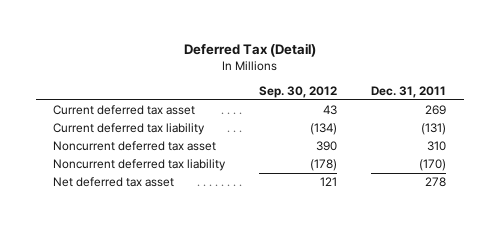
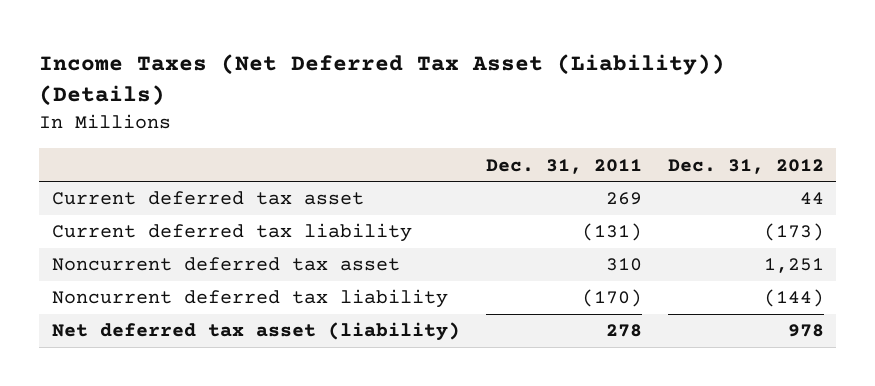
- Deferred Tax (Detail)
+ Income Taxes (Net Deferred Tax Asset (Liability)) (Details)
- | Sep. 30, 2012 | Dec. 31, 2011
+ | Dec. 31, 2011 | Dec. 31, 2012
- Net deferred tax asset | 121 | 278
+ Net deferred tax asset (liability) | 278 | 978

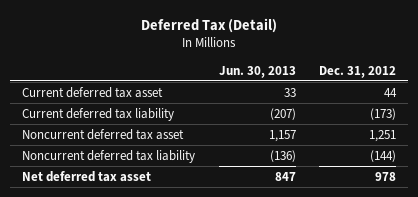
- Income Taxes (Net Deferred Tax Asset (Liability)) (Details)
+ Deferred Tax (Detail)
- | Dec. 31, 2011 | Dec. 31, 2012
+ | Jun. 30, 2013 | Dec. 31, 2012
- Net deferred tax asset (liability) | 278 | 978
+ Net deferred tax asset | 847 | 978

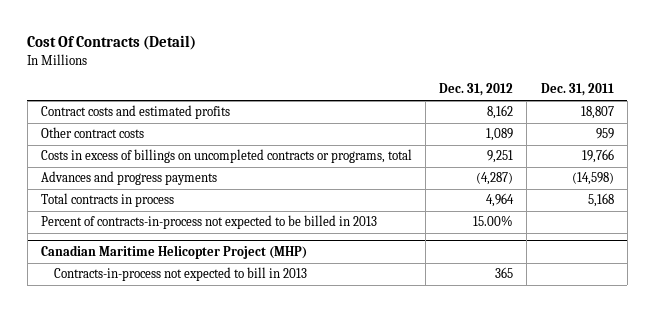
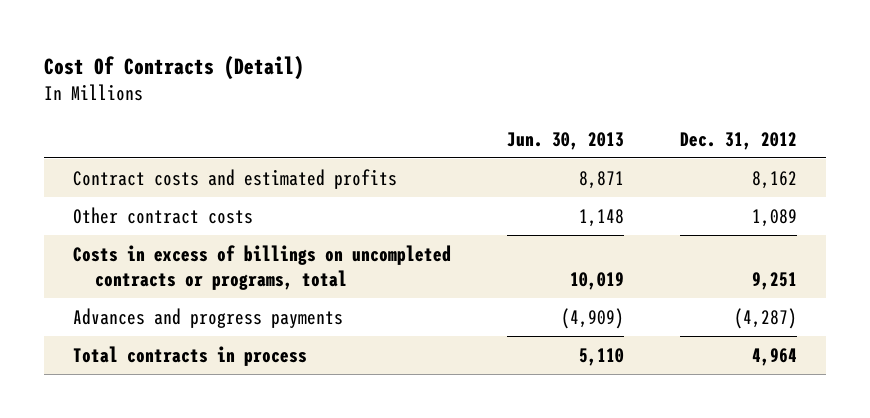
- | Dec. 31, 2012 | Dec. 31, 2011
+ | Jun. 30, 2013 | Dec. 31, 2012
- Percent of contracts-in-process not expected to be billed in 2013 | 15.00% |
- Canadian Maritime Helicopter Project (MHP)
- Contracts-in-process not expected to bill in 2013 | 365 |

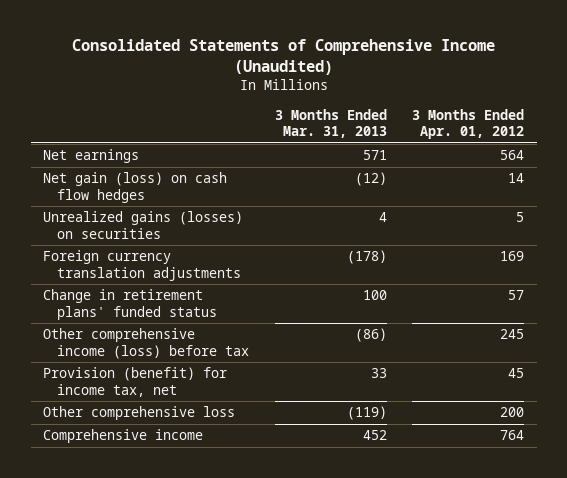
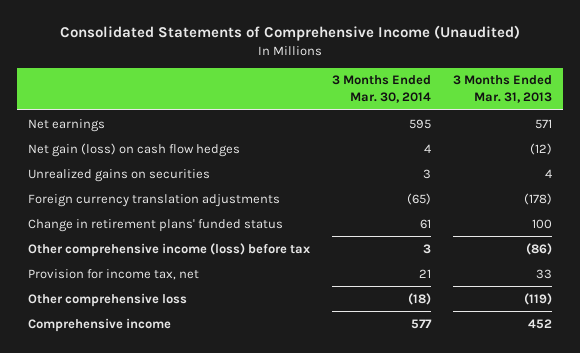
- | 3 Months Ended Mar. 31, 2013 | 3 Months Ended Apr. 01, 2012
+ | 3 Months Ended Mar. 30, 2014 | 3 Months Ended Mar. 31, 2013
- Unrealized gains (losses) on securities | 4 | 5
+ Unrealized gains on securities | 3 | 4
- Provision (benefit) for income tax, net | 33 | 45
+ Provision for income tax, net | 21 | 33

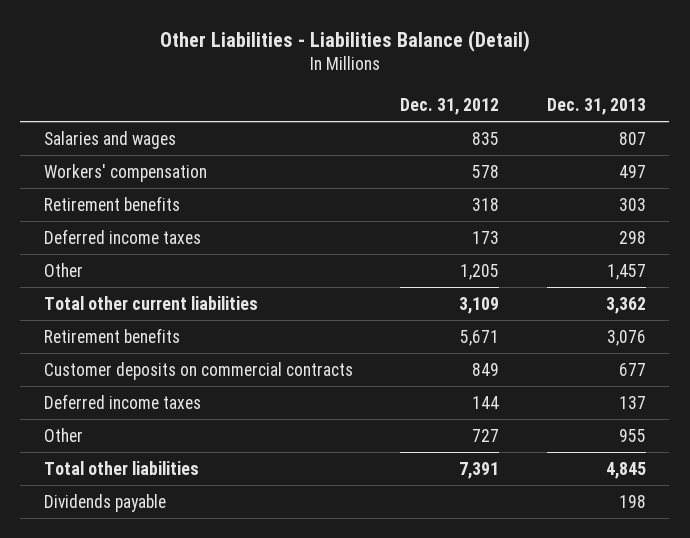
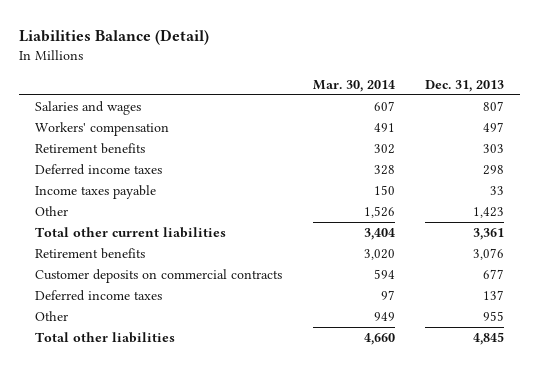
- Other Liabilities - Liabilities Balance (Detail)
+ Liabilities Balance (Detail)
- | Dec. 31, 2012 | Dec. 31, 2013
+ | Mar. 30, 2014 | Dec. 31, 2013
- Other | 1,205 | 1,457
- Total other current liabilities | 3,109 | 3,362
+ Income taxes payable | 150 | 33
+ Other | 1,526 | 1,423
+ Total other current liabilities | 3,404 | 3,361
- Dividends payable | | 198

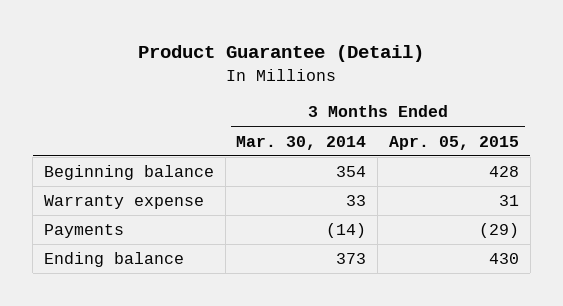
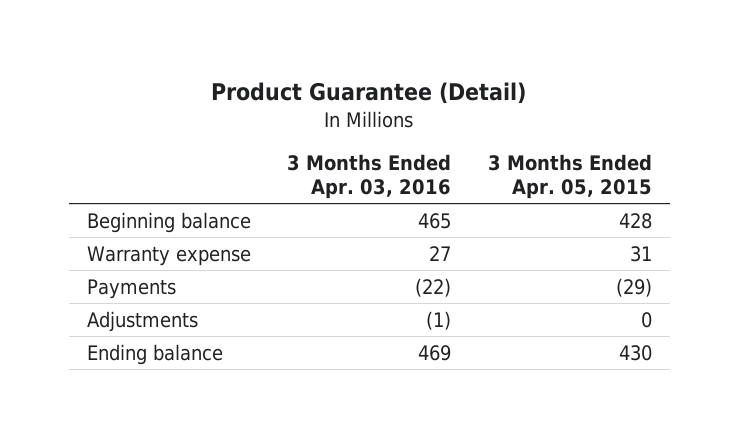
- | 3 Months Ended Mar. 30, 2014 | 3 Months Ended Apr. 05, 2015
+ | 3 Months Ended Apr. 03, 2016 | 3 Months Ended Apr. 05, 2015
+ Adjustments | (1) | 0

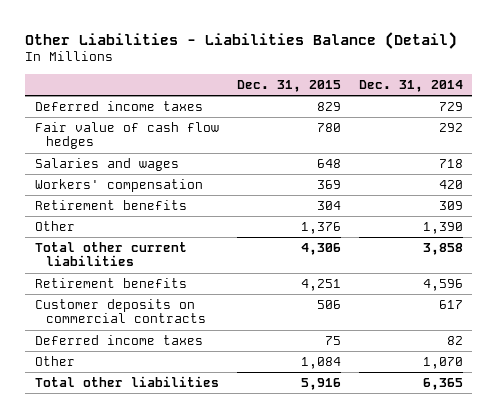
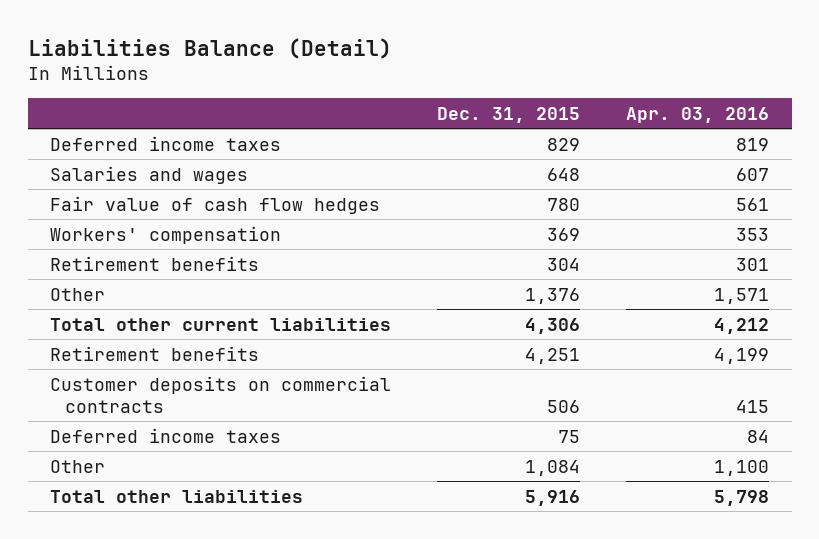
- Other Liabilities - Liabilities Balance (Detail)
+ Liabilities Balance (Detail)
- | Dec. 31, 2015 | Dec. 31, 2014
+ | Dec. 31, 2015 | Apr. 03, 2016
moved down: Fair value of cash flow hedges | 780 | 561

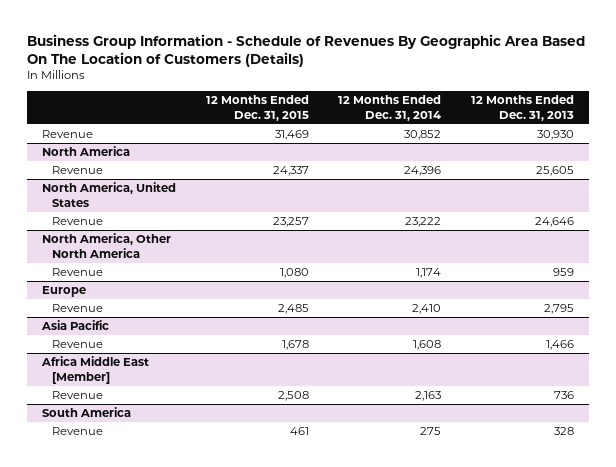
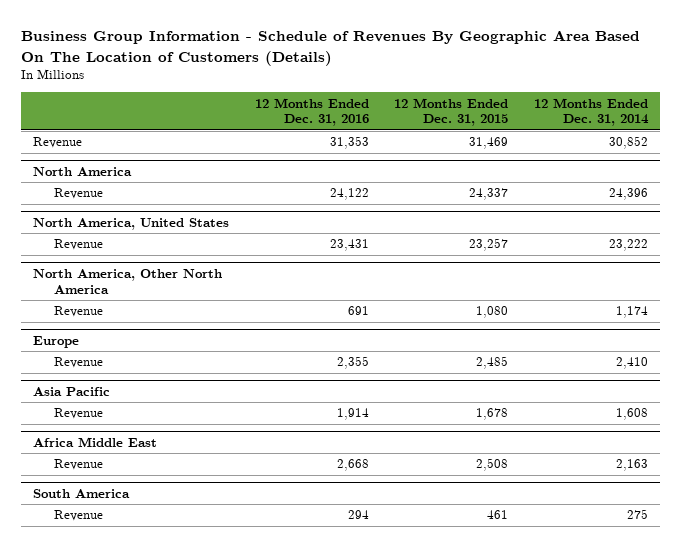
- | 12 Months Ended Dec. 31, 2015 | 12 Months Ended Dec. 31, 2014 | 12 Months Ended Dec. 31, 2013
+ | 12 Months Ended Dec. 31, 2016 | 12 Months Ended Dec. 31, 2015 | 12 Months Ended Dec. 31, 2014
- Africa Middle East [Member]
+ Africa Middle East

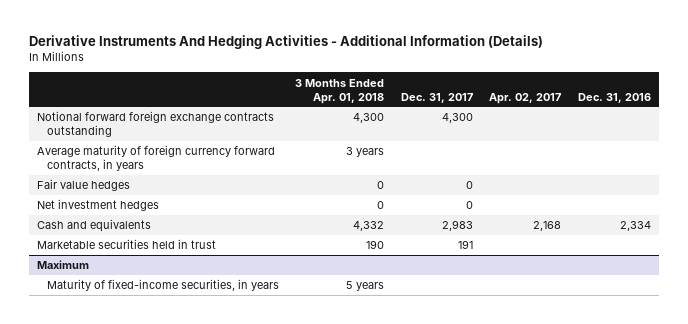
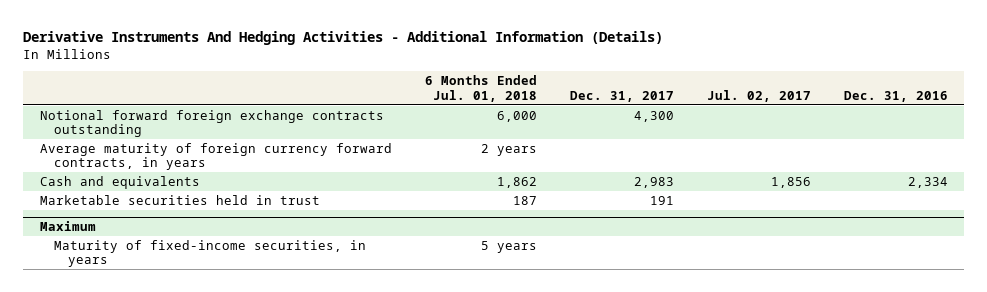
- | 3 Months Ended Apr. 01, 2018 | Dec. 31, 2017 | Apr. 02, 2017 | Dec. 31, 2016
+ | 6 Months Ended Jul. 01, 2018 | Dec. 31, 2017 | Jul. 02, 2017 | Dec. 31, 2016
- Fair value hedges | 0 | 0 | |
- Net investment hedges | 0 | 0 | |

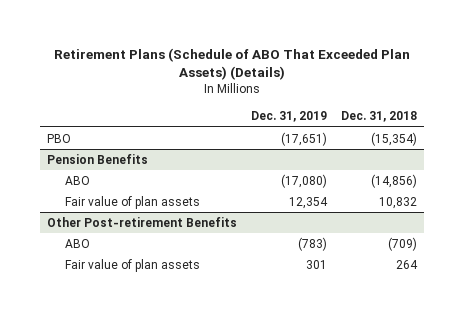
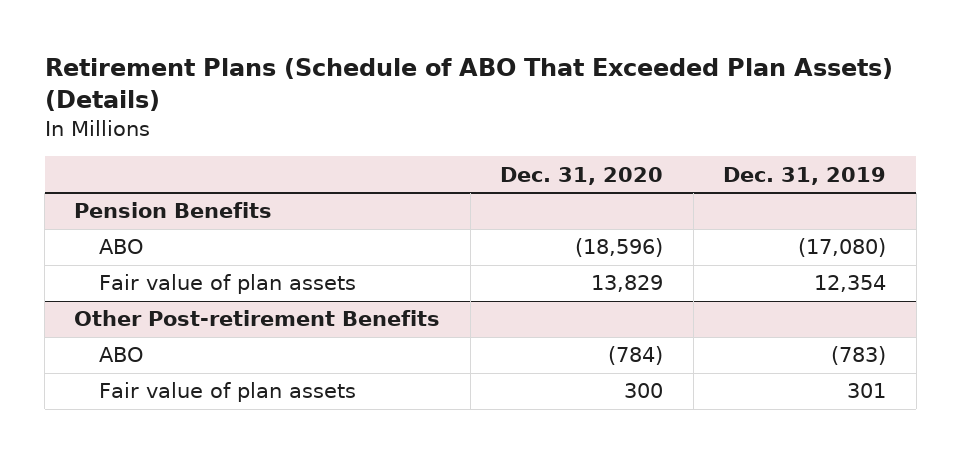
- | Dec. 31, 2019 | Dec. 31, 2018
+ | Dec. 31, 2020 | Dec. 31, 2019
- PBO | (17,651) | (15,354)

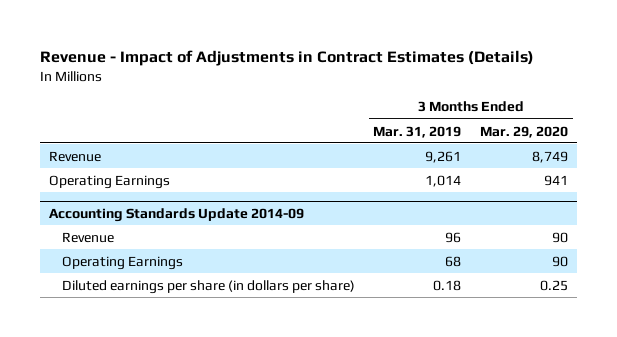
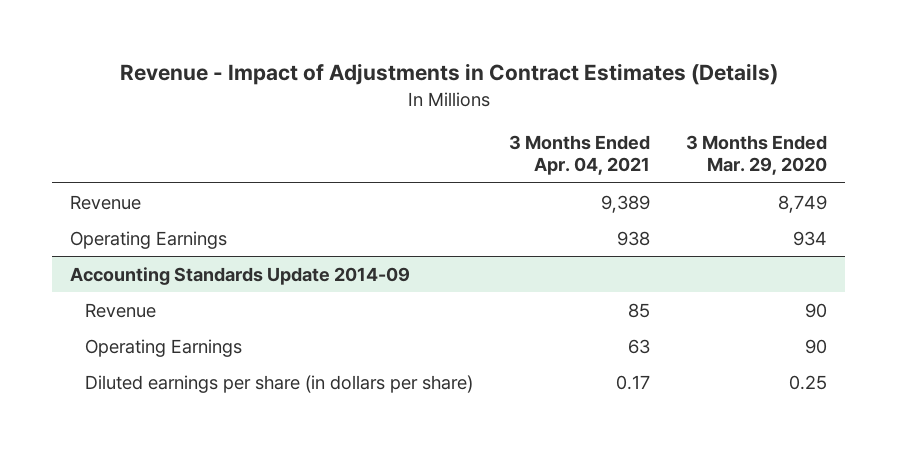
- | 3 Months Ended Mar. 31, 2019 | 3 Months Ended Mar. 29, 2020
+ | 3 Months Ended Apr. 04, 2021 | 3 Months Ended Mar. 29, 2020
- Operating Earnings | 1,014 | 941
+ Operating Earnings | 938 | 934

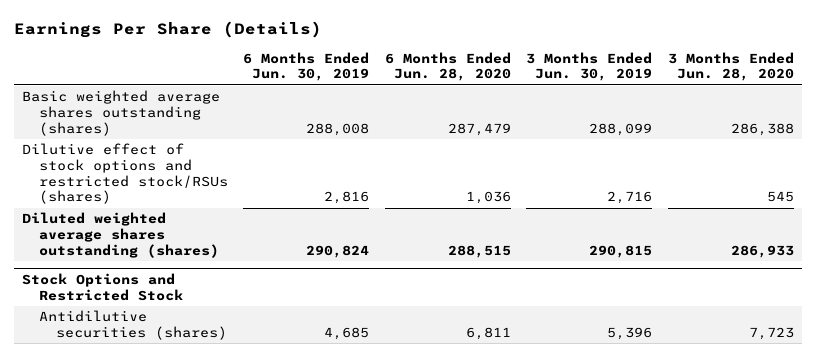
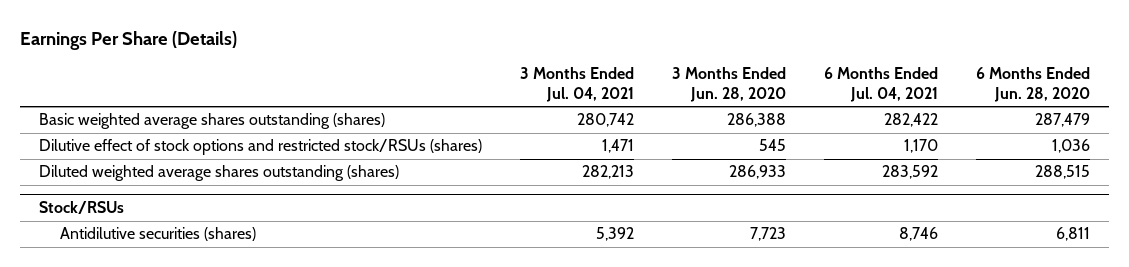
- | 6 Months Ended Jun. 30, 2019 | 6 Months Ended Jun. 28, 2020 | 3 Months Ended Jun. 30, 2019 | 3 Months Ended Jun. 28, 2020
+ | 3 Months Ended Jul. 04, 2021 | 3 Months Ended Jun. 28, 2020 | 6 Months Ended Jul. 04, 2021 | 6 Months Ended Jun. 28, 2020
- Stock Options and Restricted Stock
+ Stock/RSUs

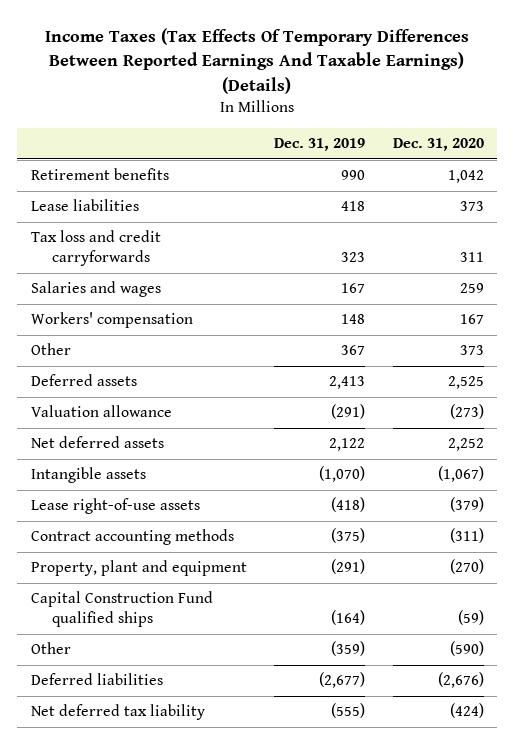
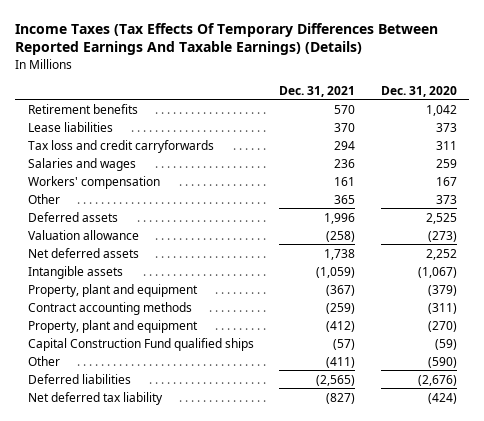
- | Dec. 31, 2019 | Dec. 31, 2020
+ | Dec. 31, 2021 | Dec. 31, 2020
- Lease right-of-use assets | (418) | (379)
+ Property, plant and equipment | (367) | (379)

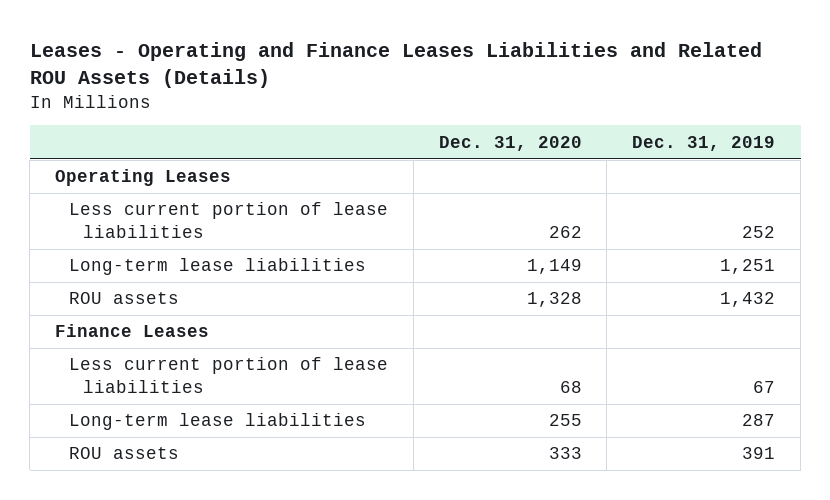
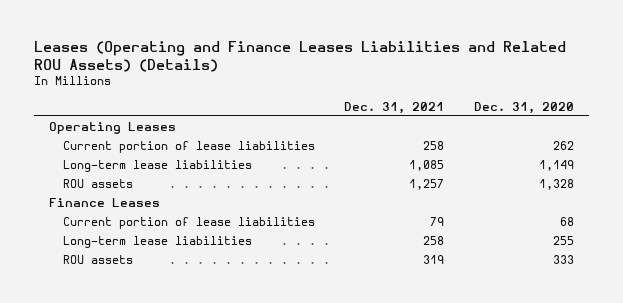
- Leases - Operating and Finance Leases Liabilities and Related ROU Assets (Details)
+ Leases (Operating and Finance Leases Liabilities and Related ROU Assets) (Details)
- | Dec. 31, 2020 | Dec. 31, 2019
+ | Dec. 31, 2021 | Dec. 31, 2020
- Less current portion of lease liabilities | 262 | 252
+ Current portion of lease liabilities | 258 | 262
- Less current portion of lease liabilities | 68 | 67
+ Current portion of lease liabilities | 79 | 68

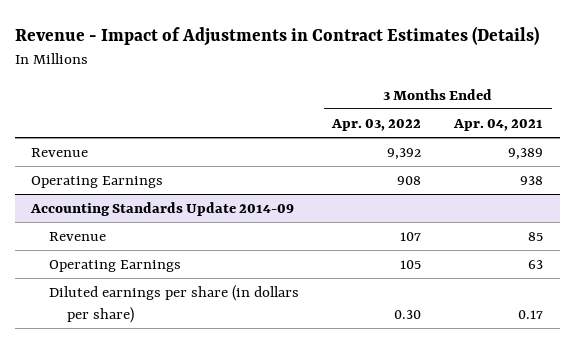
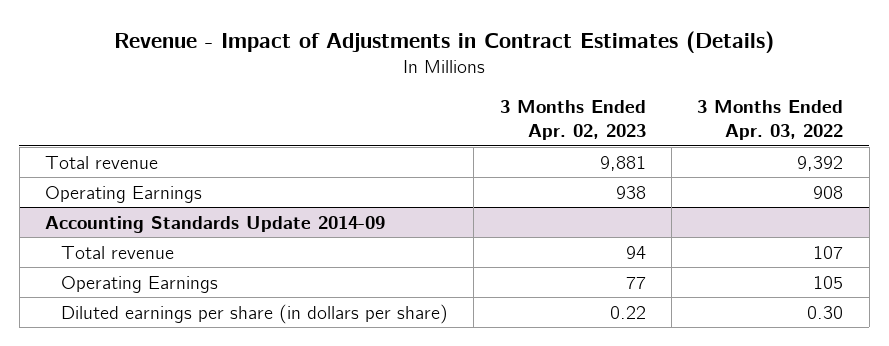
- | 3 Months Ended Apr. 03, 2022 | 3 Months Ended Apr. 04, 2021
+ | 3 Months Ended Apr. 02, 2023 | 3 Months Ended Apr. 03, 2022
- Revenue | 9,392 | 9,389
+ Total revenue | 9,881 | 9,392
@ Accounting Standards Update 2014-09
- Revenue | 107 | 85
+ Total revenue | 94 | 107

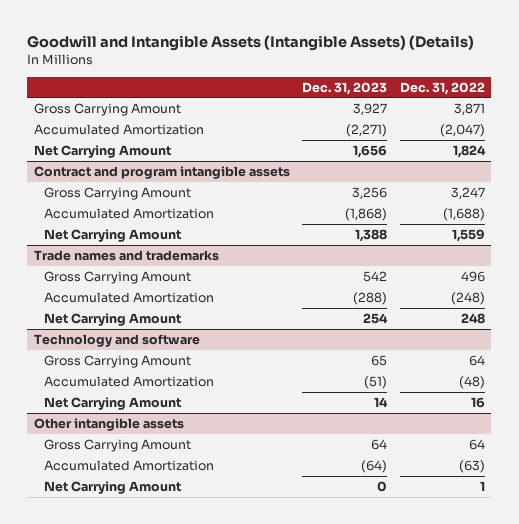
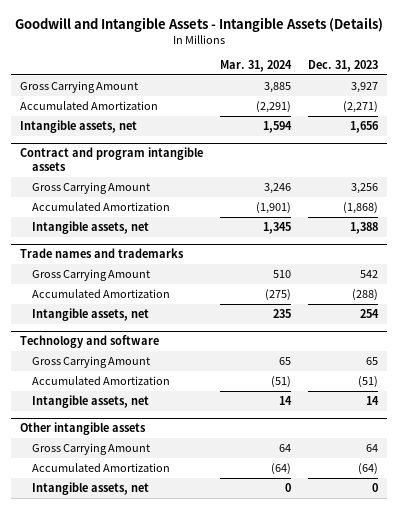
- Goodwill and Intangible Assets (Intangible Assets) (Details)
+ Goodwill and Intangible Assets - Intangible Assets (Details)
- | Dec. 31, 2023 | Dec. 31, 2022
+ | Mar. 31, 2024 | Dec. 31, 2023
- Net Carrying Amount | 1,656 | 1,824
+ Intangible assets, net | 1,594 | 1,656
@ Contract and program intangible assets
- Net Carrying Amount | 1,388 | 1,559
+ Intangible assets, net | 1,345 | 1,388
@ Trade names and trademarks
- Net Carrying Amount | 254 | 248
+ Intangible assets, net | 235 | 254
@ Technology and software
- Net Carrying Amount | 14 | 16
+ Intangible assets, net | 14 | 14
@ Other intangible assets
- Net Carrying Amount | 0 | 1
+ Intangible assets, net | 0 | 0

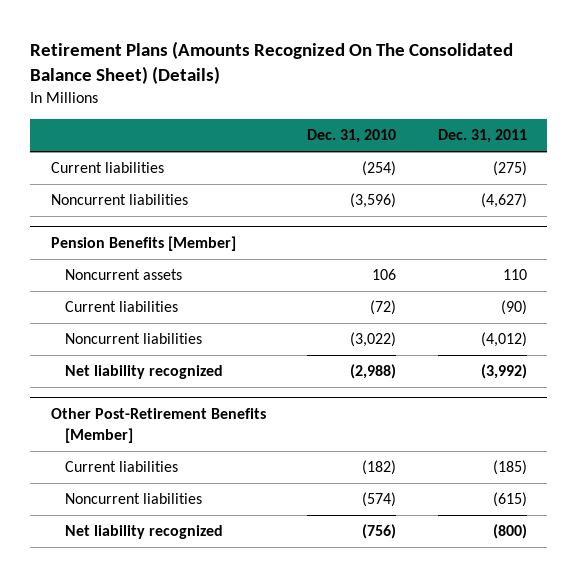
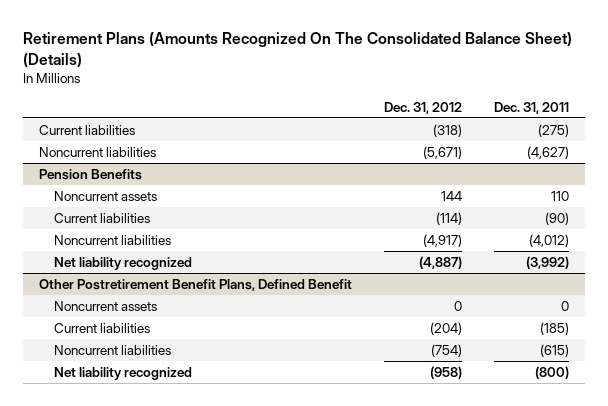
- | Dec. 31, 2010 | Dec. 31, 2011
+ | Dec. 31, 2012 | Dec. 31, 2011
- Pension Benefits [Member]
+ Pension Benefits
- Other Post-Retirement Benefits [Member]
+ Other Postretirement Benefit Plans, Defined Benefit
+ Noncurrent assets | 0 | 0

